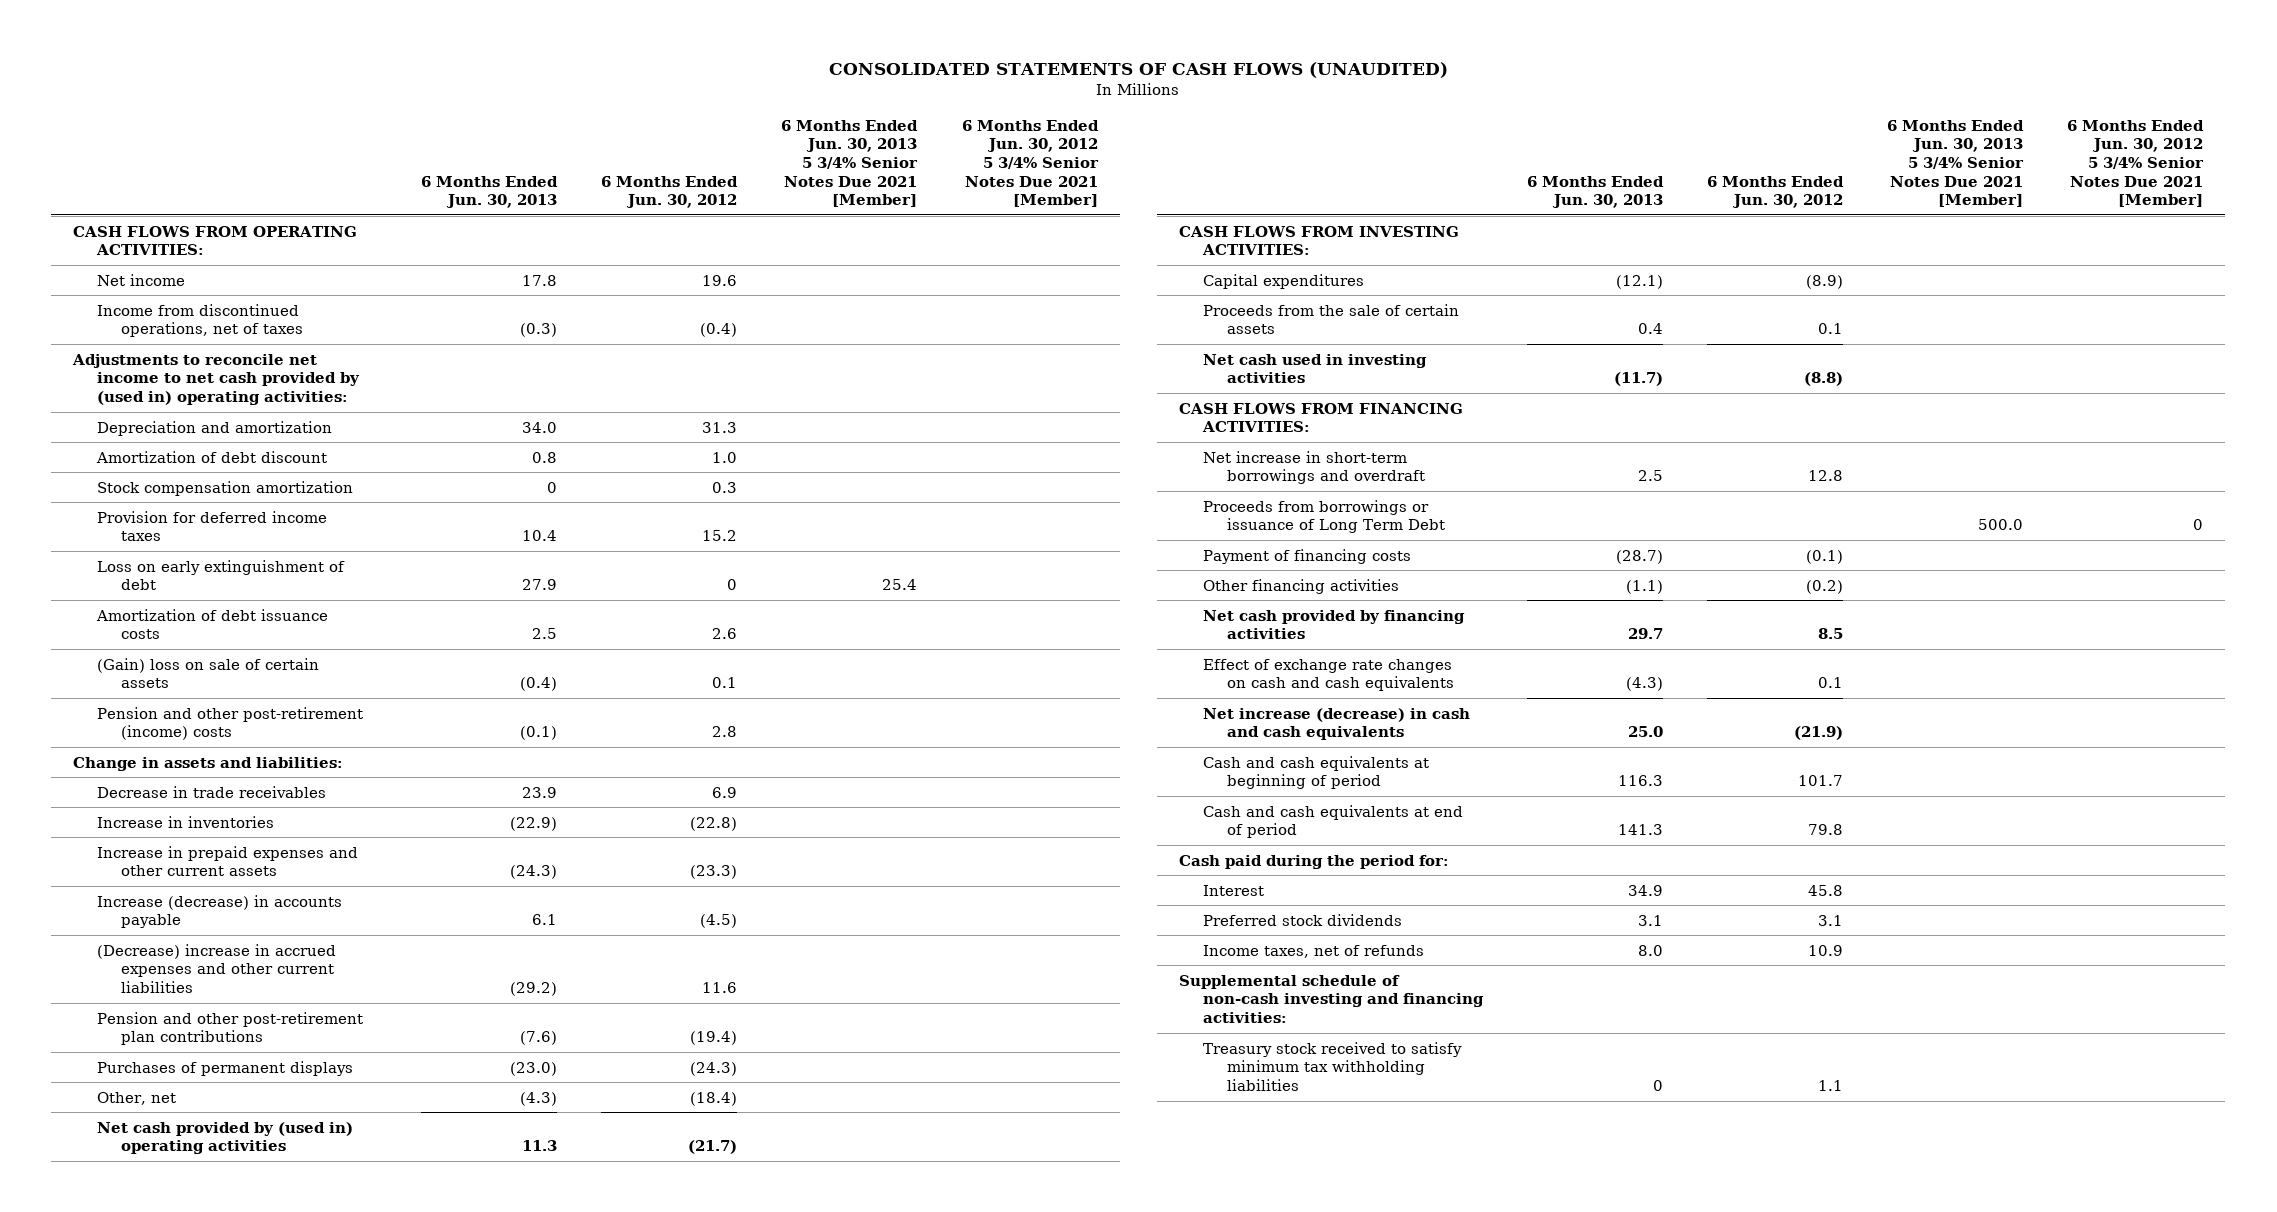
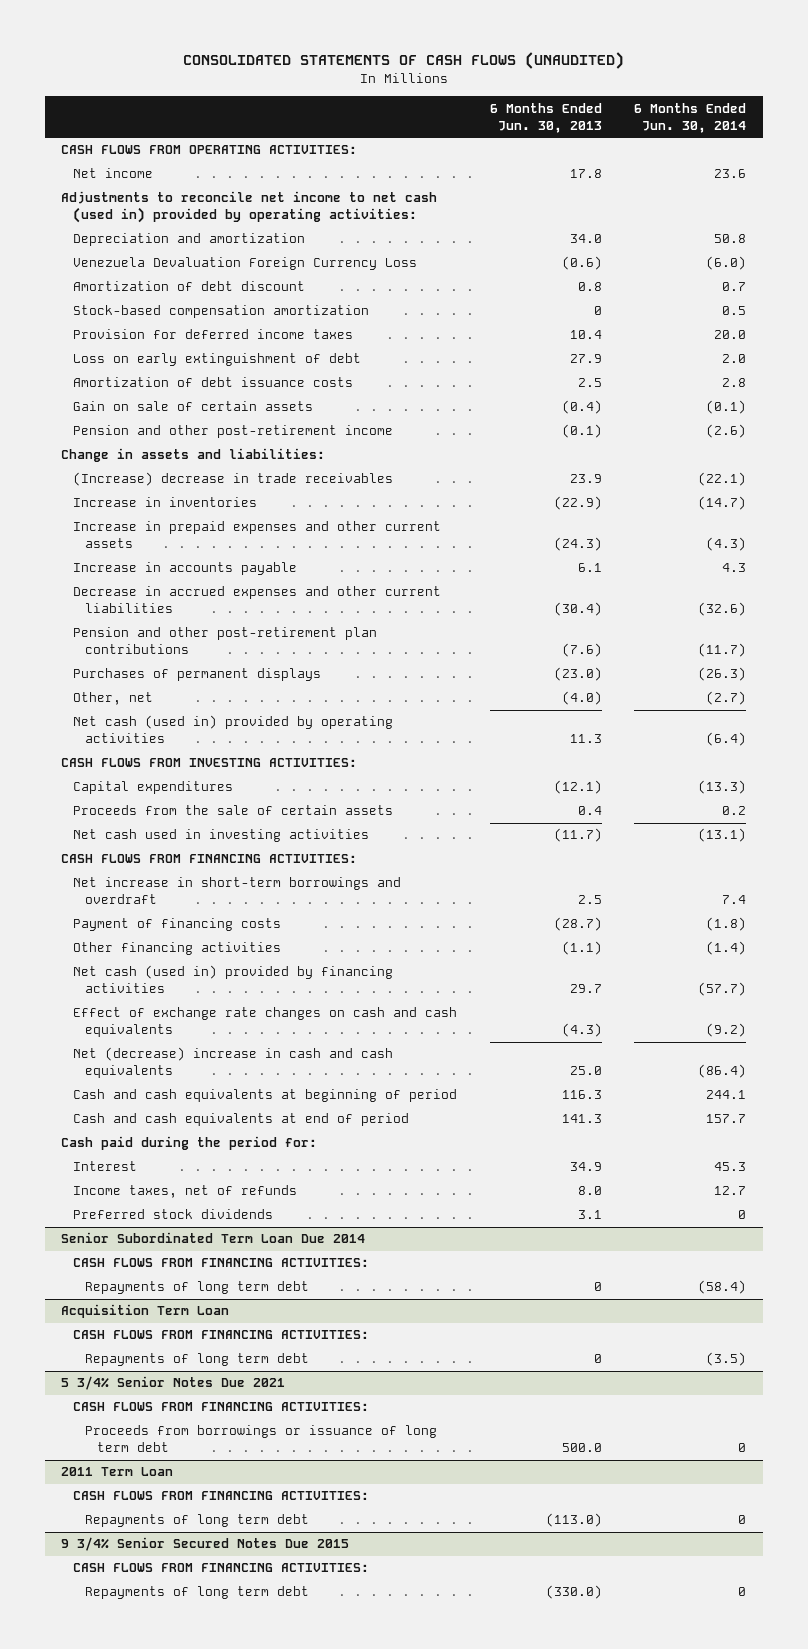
- | 6 Months Ended Jun. 30, 2013 | 6 Months Ended Jun. 30, 2012 | 6 Months Ended Jun. 30, 2013 5 3/4% Senior Notes Due 2021 [Member] | 6 Months Ended Jun. 30, 2012 5 3/4% Senior Notes Due 2021 [Member]
+ | 6 Months Ended Jun. 30, 2013 | 6 Months Ended Jun. 30, 2014
- Income from discontinued operations, net of taxes | (0.3) | (0.4) | |
- Adjustments to reconcile net income to net cash provided by (used in) operating activities:
+ Adjustments to reconcile net income to net cash (used in) provided by operating activities:
+ Venezuela Devaluation Foreign Currency Loss | (0.6) | (6.0)
- Stock compensation amortization | 0 | 0.3 | |
+ Stock-based compensation amortization | 0 | 0.5
- (Gain) loss on sale of certain assets | (0.4) | 0.1 | |
- Pension and other post-retirement (income) costs | (0.1) | 2.8 | |
+ Gain on sale of certain assets | (0.4) | (0.1)
+ Pension and other post-retirement income | (0.1) | (2.6)
- Decrease in trade receivables | 23.9 | 6.9 | |
+ (Increase) decrease in trade receivables | 23.9 | (22.1)
- Increase (decrease) in accounts payable | 6.1 | (4.5) | |
- (Decrease) increase in accrued expenses and other current liabilities | (29.2) | 11.6 | |
+ Increase in accounts payable | 6.1 | 4.3
+ Decrease in accrued expenses and other current liabilities | (30.4) | (32.6)
- Other, net | (4.3) | (18.4) | |
- Net cash provided by (used in) operating activities | 11.3 | (21.7) | |
+ Other, net | (4.0) | (2.7)
+ Net cash (used in) provided by operating activities | 11.3 | (6.4)
- Proceeds from borrowings or issuance of Long Term Debt | | | 500.0 | 0
- Net cash provided by financing activities | 29.7 | 8.5 | |
+ Net cash (used in) provided by financing activities | 29.7 | (57.7)
- Net increase (decrease) in cash and cash equivalents | 25.0 | (21.9) | |
+ Net (decrease) increase in cash and cash equivalents | 25.0 | (86.4)
- Supplemental schedule of non-cash investing and financing activities:
- Treasury stock received to satisfy minimum tax withholding liabilities | 0 | 1.1 | |
moved down: Preferred stock dividends | 3.1 | 0
+ Senior Subordinated Term Loan Due 2014
+ CASH FLOWS FROM FINANCING ACTIVITIES:
+ Repayments of long term debt | 0 | (58.4)
+ Acquisition Term Loan
+ CASH FLOWS FROM FINANCING ACTIVITIES:
+ Repayments of long term debt | 0 | (3.5)
+ 5 3/4% Senior Notes Due 2021
+ CASH FLOWS FROM FINANCING ACTIVITIES:
+ Proceeds from borrowings or issuance of long term debt | 500.0 | 0
+ 2011 Term Loan
+ CASH FLOWS FROM FINANCING ACTIVITIES:
+ Repayments of long term debt | (113.0) | 0
+ 9 3/4% Senior Secured Notes Due 2015
+ CASH FLOWS FROM FINANCING ACTIVITIES:
+ Repayments of long term debt | (330.0) | 0

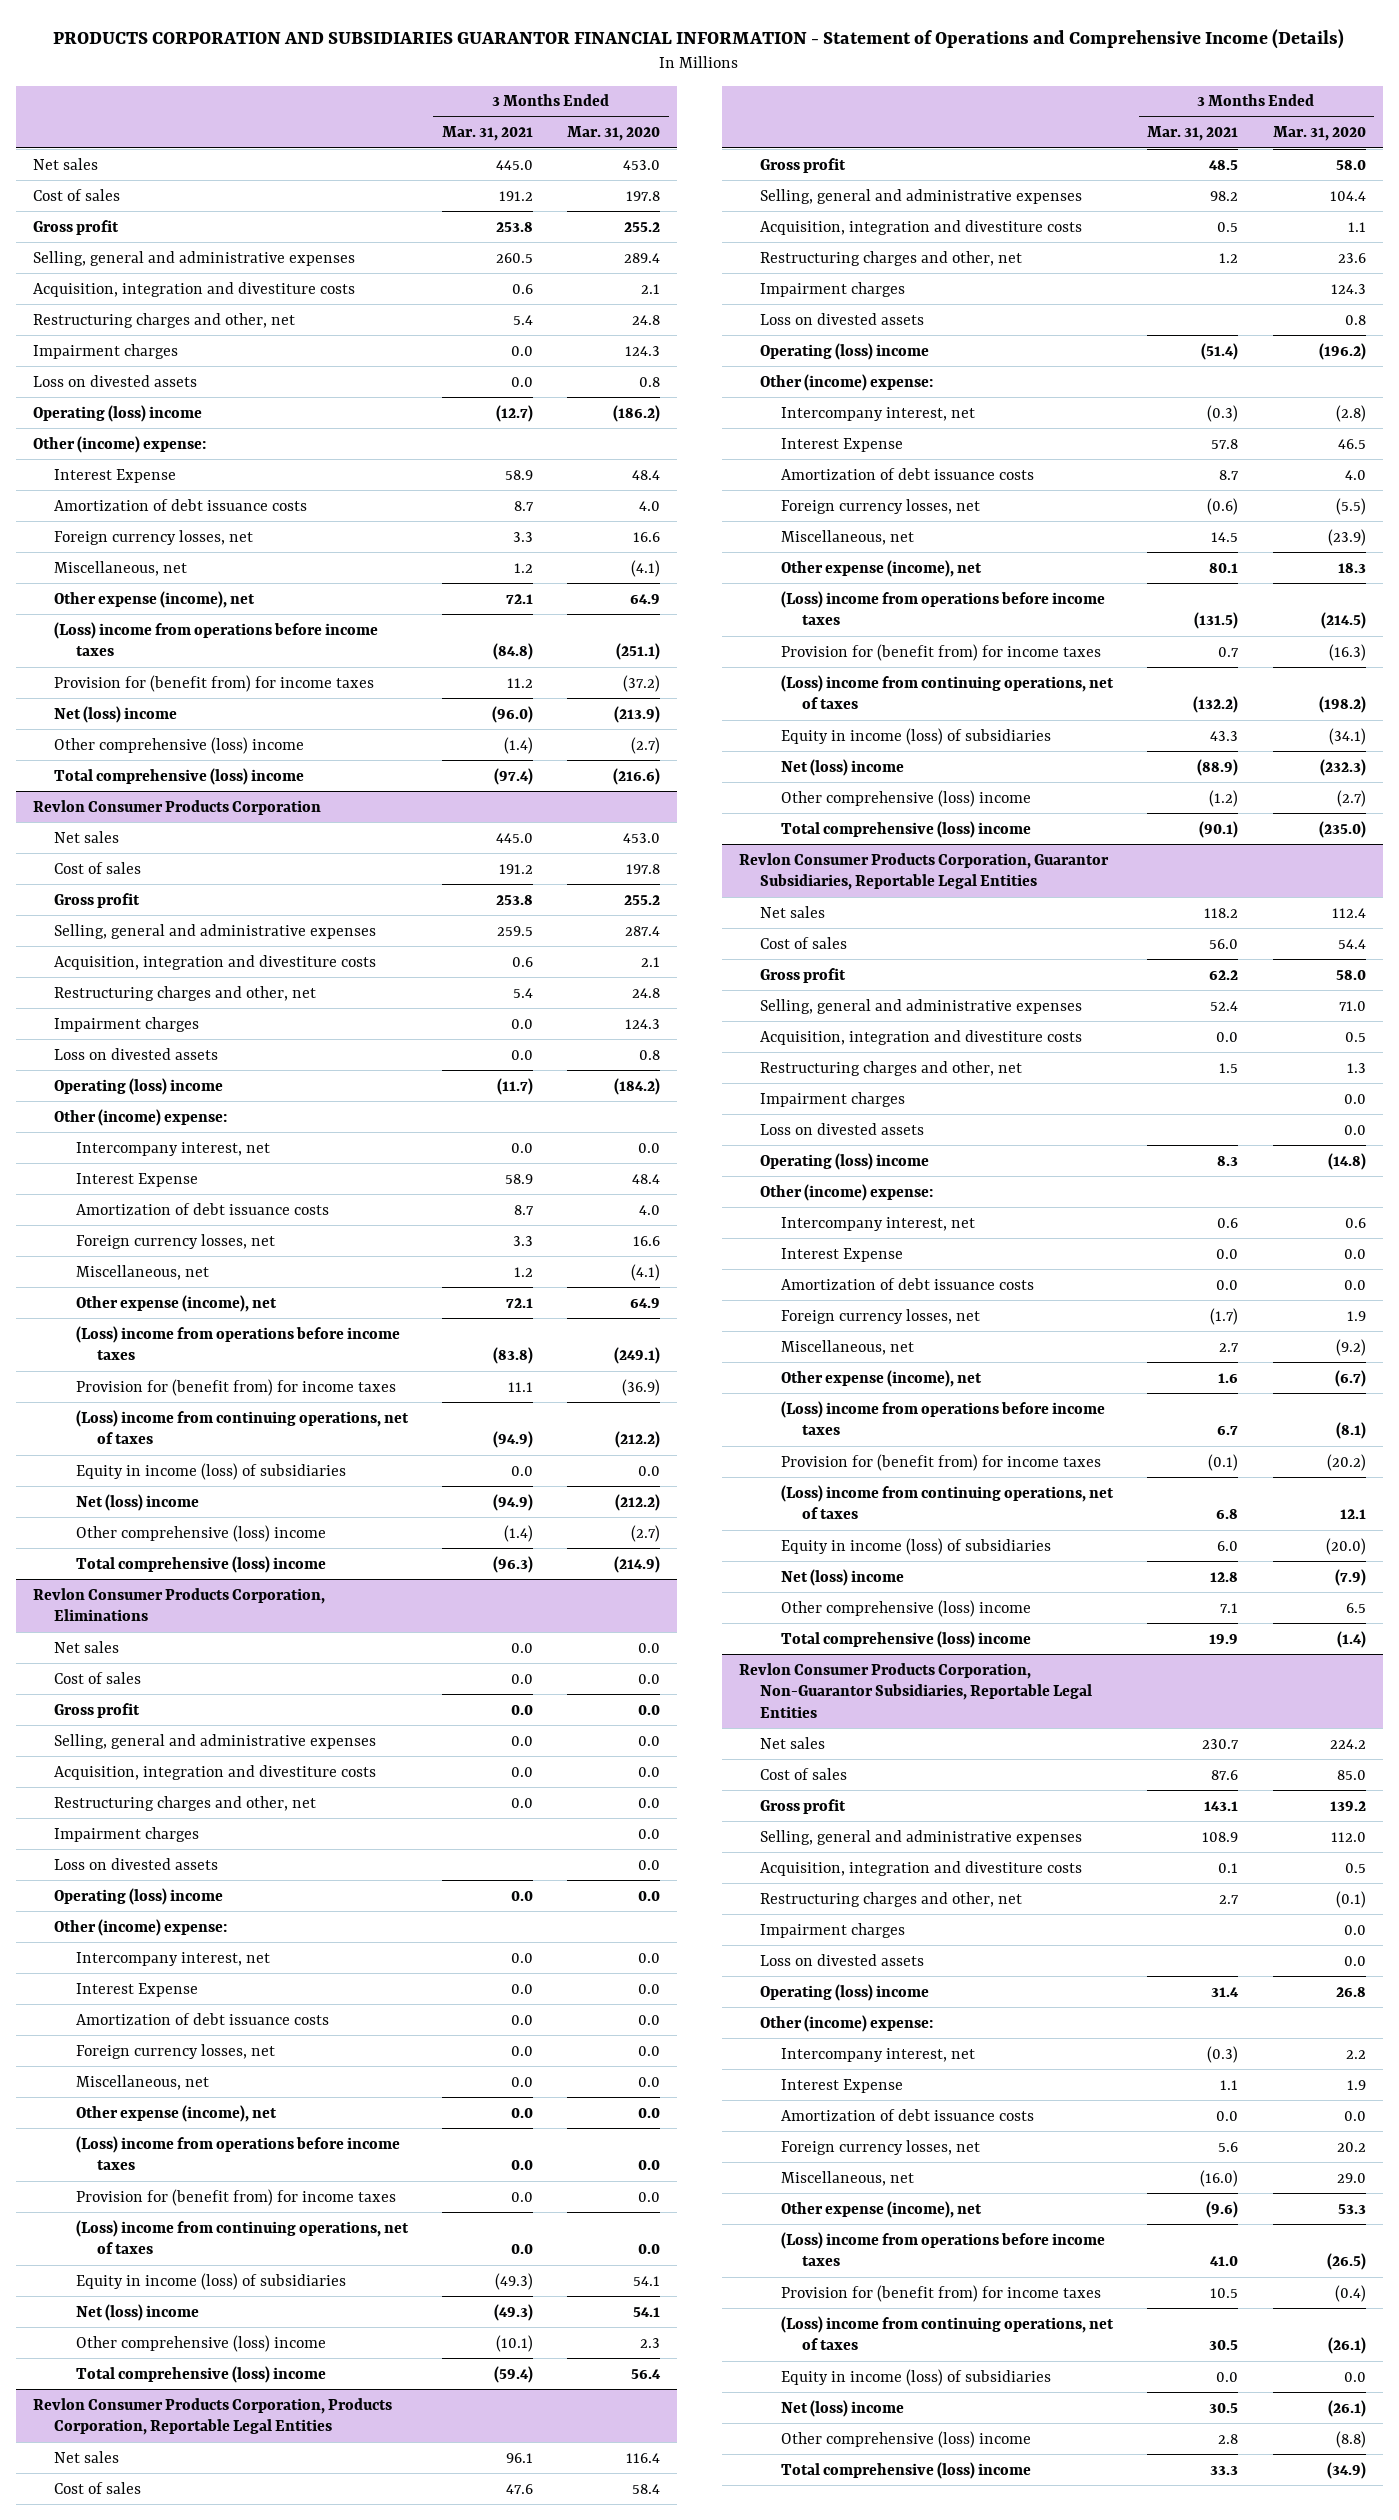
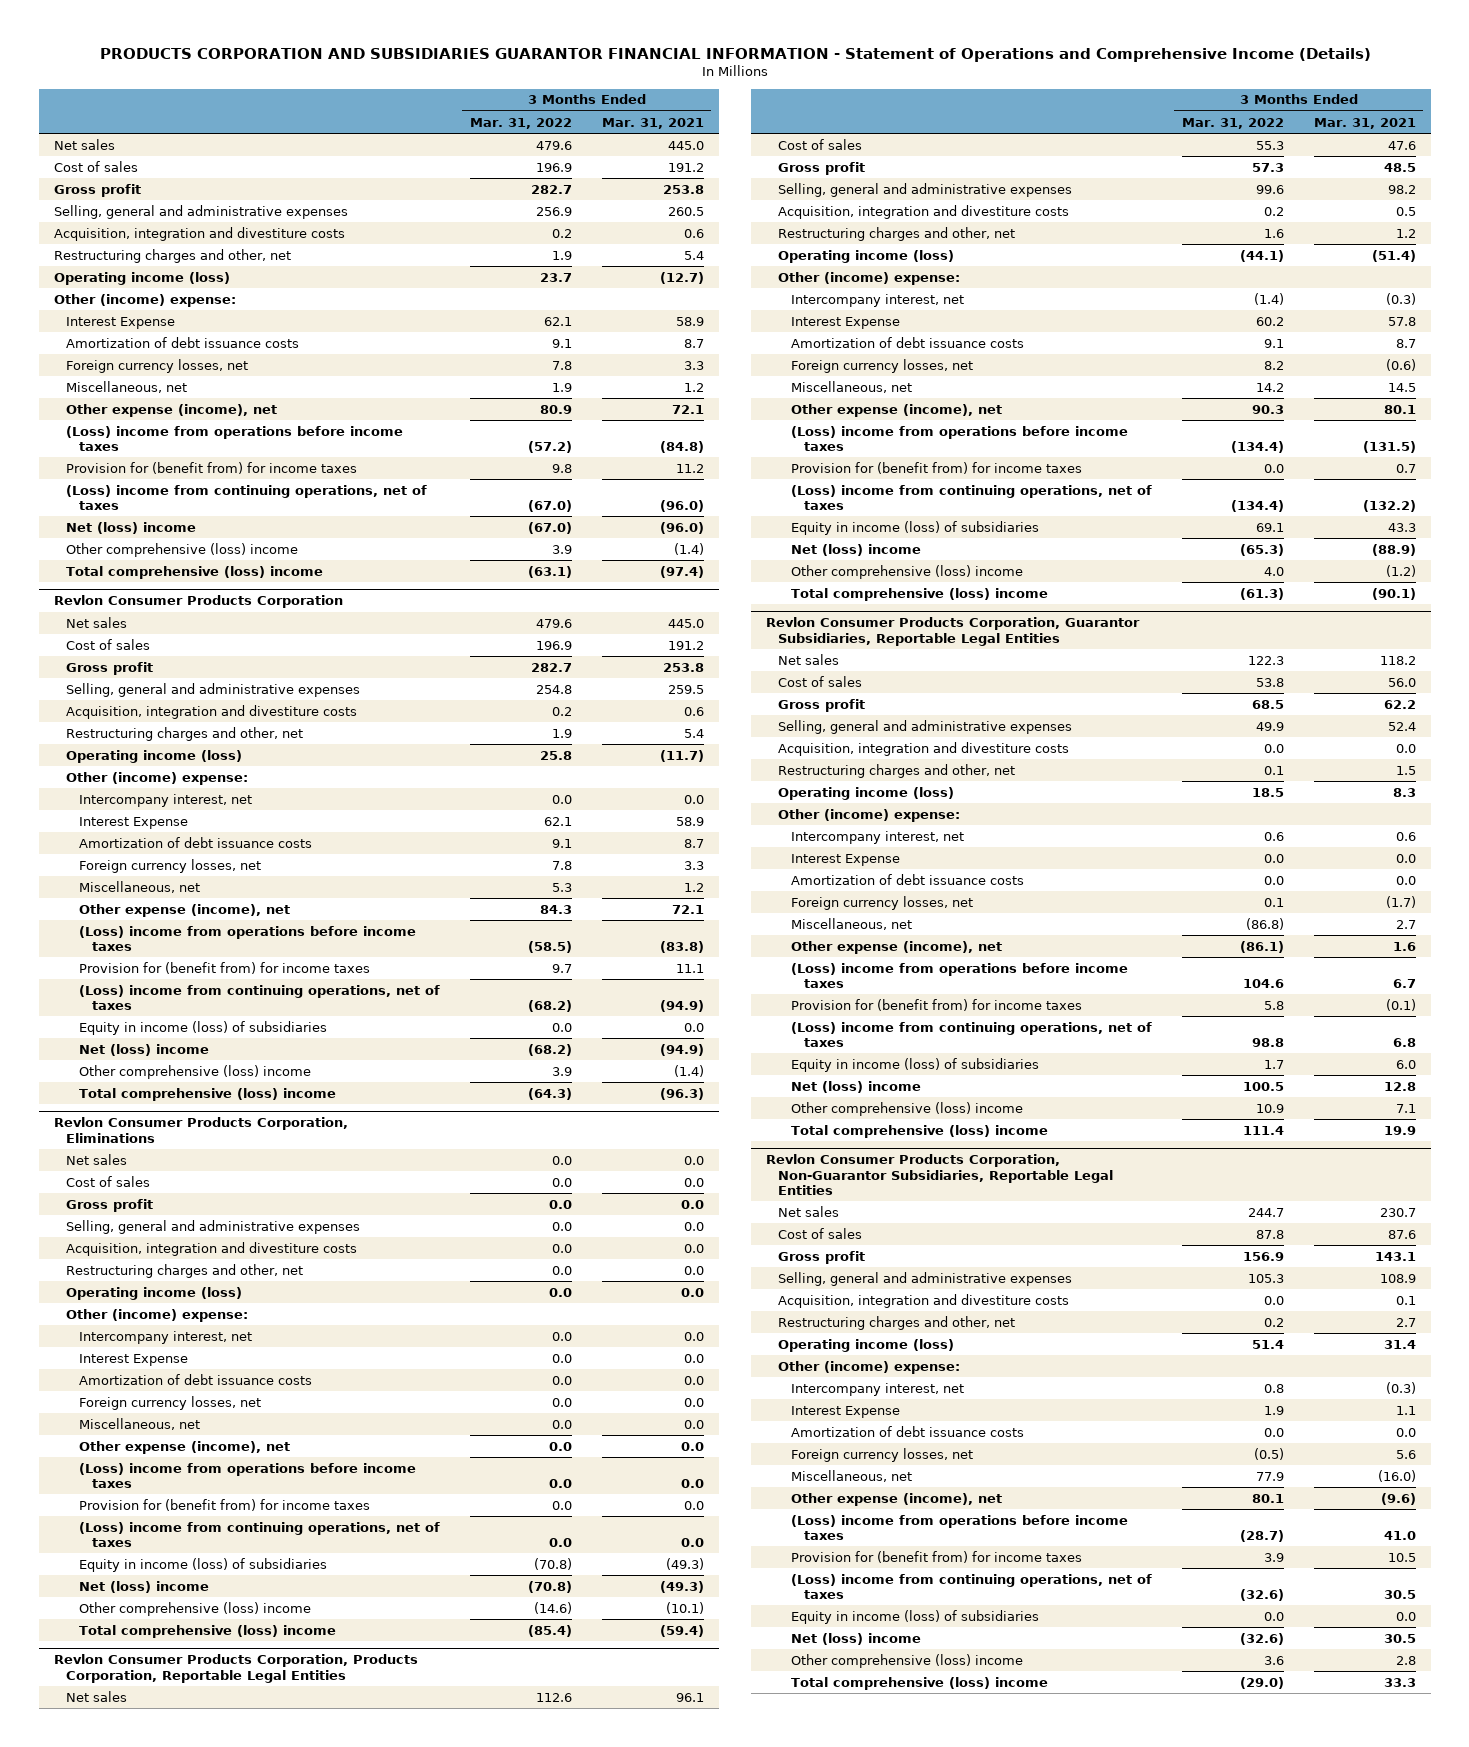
- | 3 Months Ended Mar. 31, 2021 | 3 Months Ended Mar. 31, 2020
+ | 3 Months Ended Mar. 31, 2022 | 3 Months Ended Mar. 31, 2021
- Impairment charges | 0.0 | 124.3
- Loss on divested assets | 0.0 | 0.8
- Operating (loss) income | (12.7) | (186.2)
+ Operating income (loss) | 23.7 | (12.7)
+ (Loss) income from continuing operations, net of taxes | (67.0) | (96.0)
@ Revlon Consumer Products Corporation
- Impairment charges | 0.0 | 124.3
- Loss on divested assets | 0.0 | 0.8
- Operating (loss) income | (11.7) | (184.2)
+ Operating income (loss) | 25.8 | (11.7)
@ Revlon Consumer Products Corporation, Eliminations
- Impairment charges | | 0.0
- Loss on divested assets | | 0.0
- Operating (loss) income | 0.0 | 0.0
+ Operating income (loss) | 0.0 | 0.0
@ Revlon Consumer Products Corporation, Products Corporation, Reportable Legal Entities
- Impairment charges | | 124.3
- Loss on divested assets | | 0.8
- Operating (loss) income | (51.4) | (196.2)
+ Operating income (loss) | (44.1) | (51.4)
@ Revlon Consumer Products Corporation, Guarantor Subsidiaries, Reportable Legal Entities
- Impairment charges | | 0.0
- Loss on divested assets | | 0.0
- Operating (loss) income | 8.3 | (14.8)
+ Operating income (loss) | 18.5 | 8.3
@ Revlon Consumer Products Corporation, Non-Guarantor Subsidiaries, Reportable Legal Entities
- Impairment charges | | 0.0
- Loss on divested assets | | 0.0
- Operating (loss) income | 31.4 | 26.8
+ Operating income (loss) | 51.4 | 31.4

